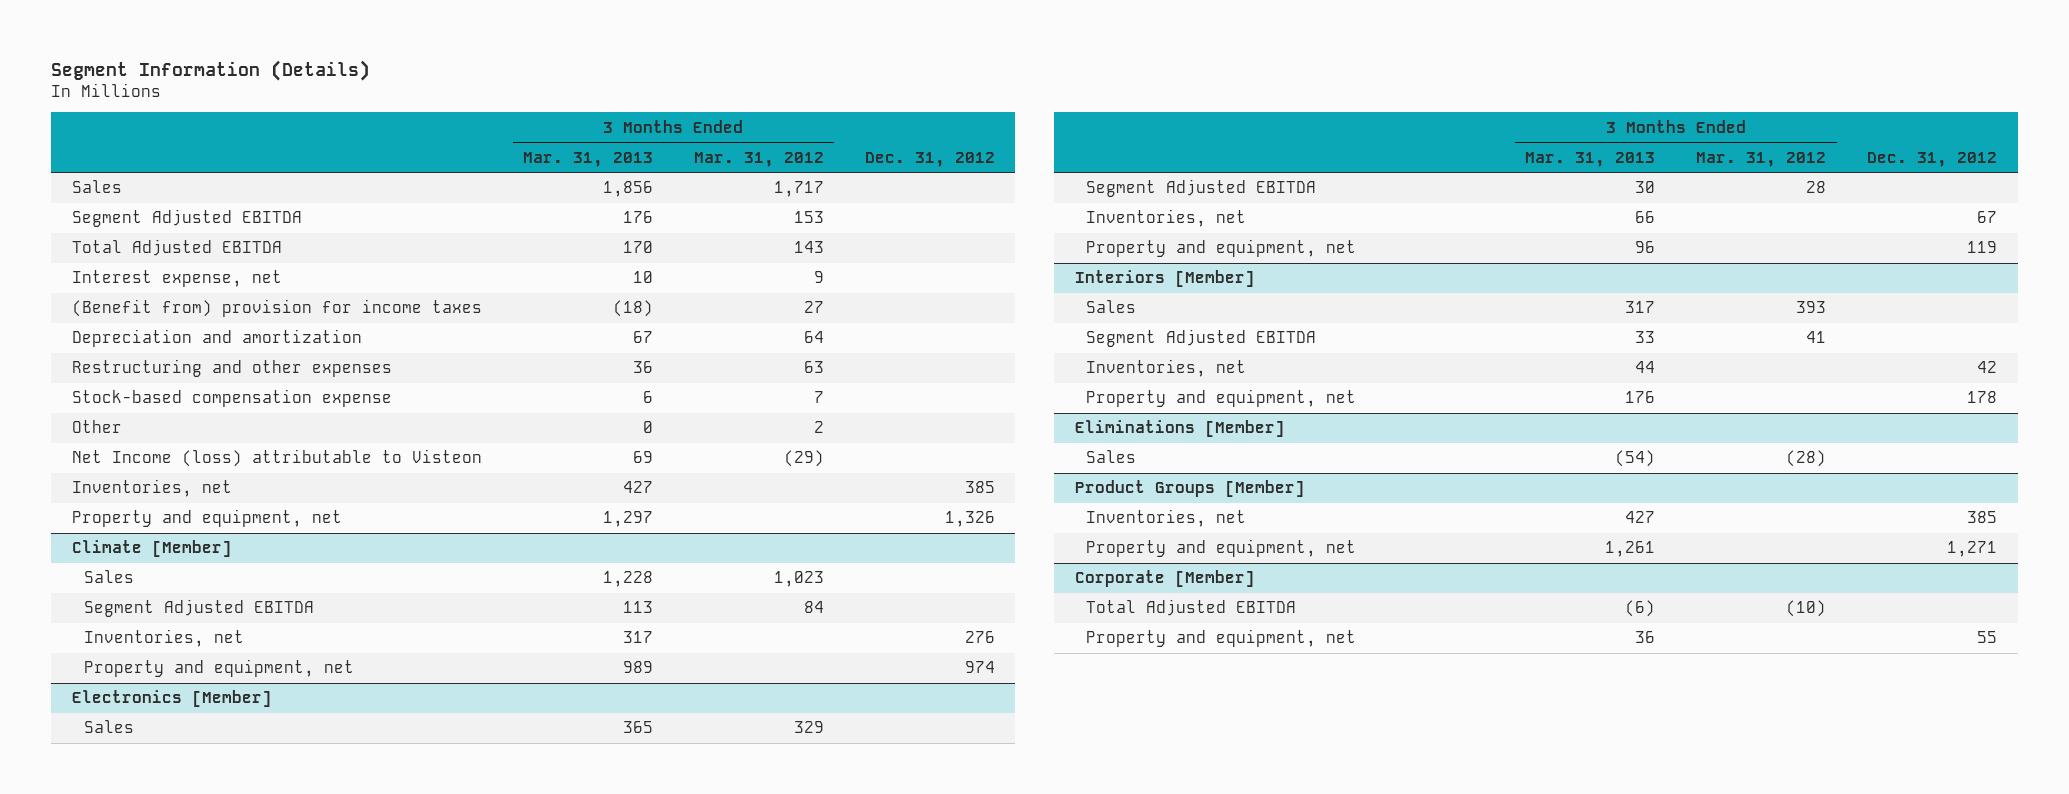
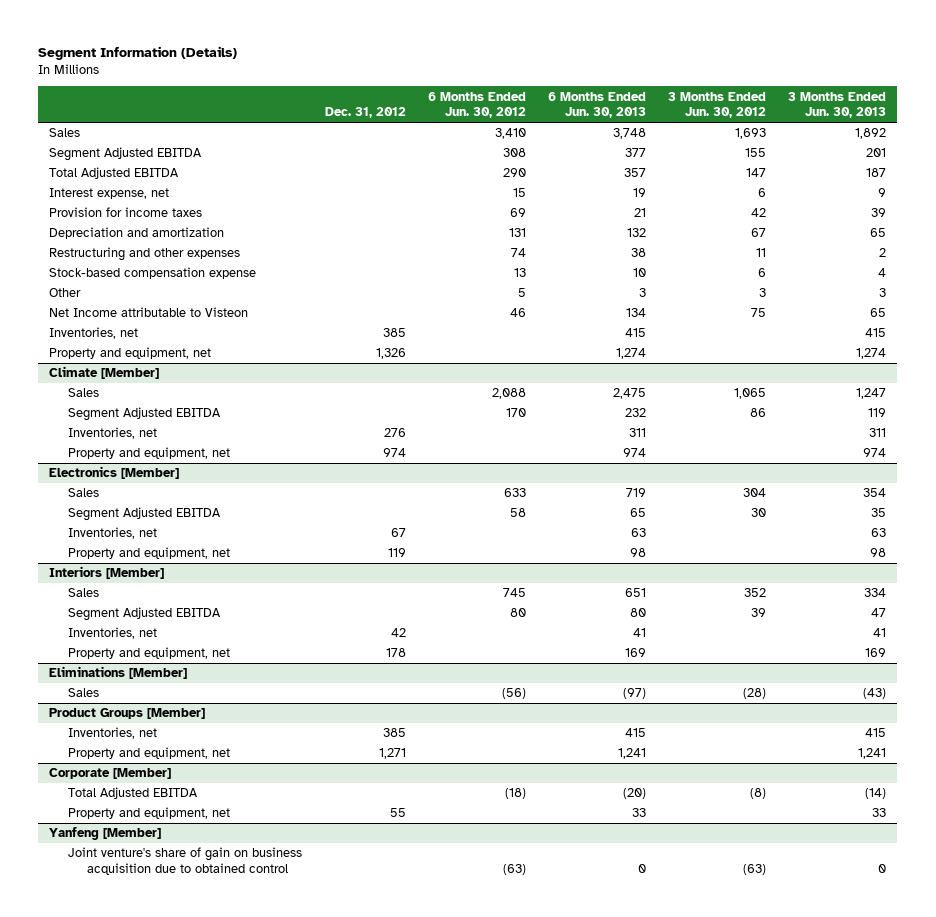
- | 3 Months Ended Mar. 31, 2013 | 3 Months Ended Mar. 31, 2012 | Dec. 31, 2012
+ | Dec. 31, 2012 | 6 Months Ended Jun. 30, 2012 | 6 Months Ended Jun. 30, 2013 | 3 Months Ended Jun. 30, 2012 | 3 Months Ended Jun. 30, 2013
- (Benefit from) provision for income taxes | (18) | 27 |
+ Provision for income taxes | | 69 | 21 | 42 | 39
- Net Income (loss) attributable to Visteon | 69 | (29) |
+ Net Income attributable to Visteon | | 46 | 134 | 75 | 65
+ Yanfeng [Member]
+ Joint venture's share of gain on business acquisition due to obtained control | | (63) | 0 | (63) | 0

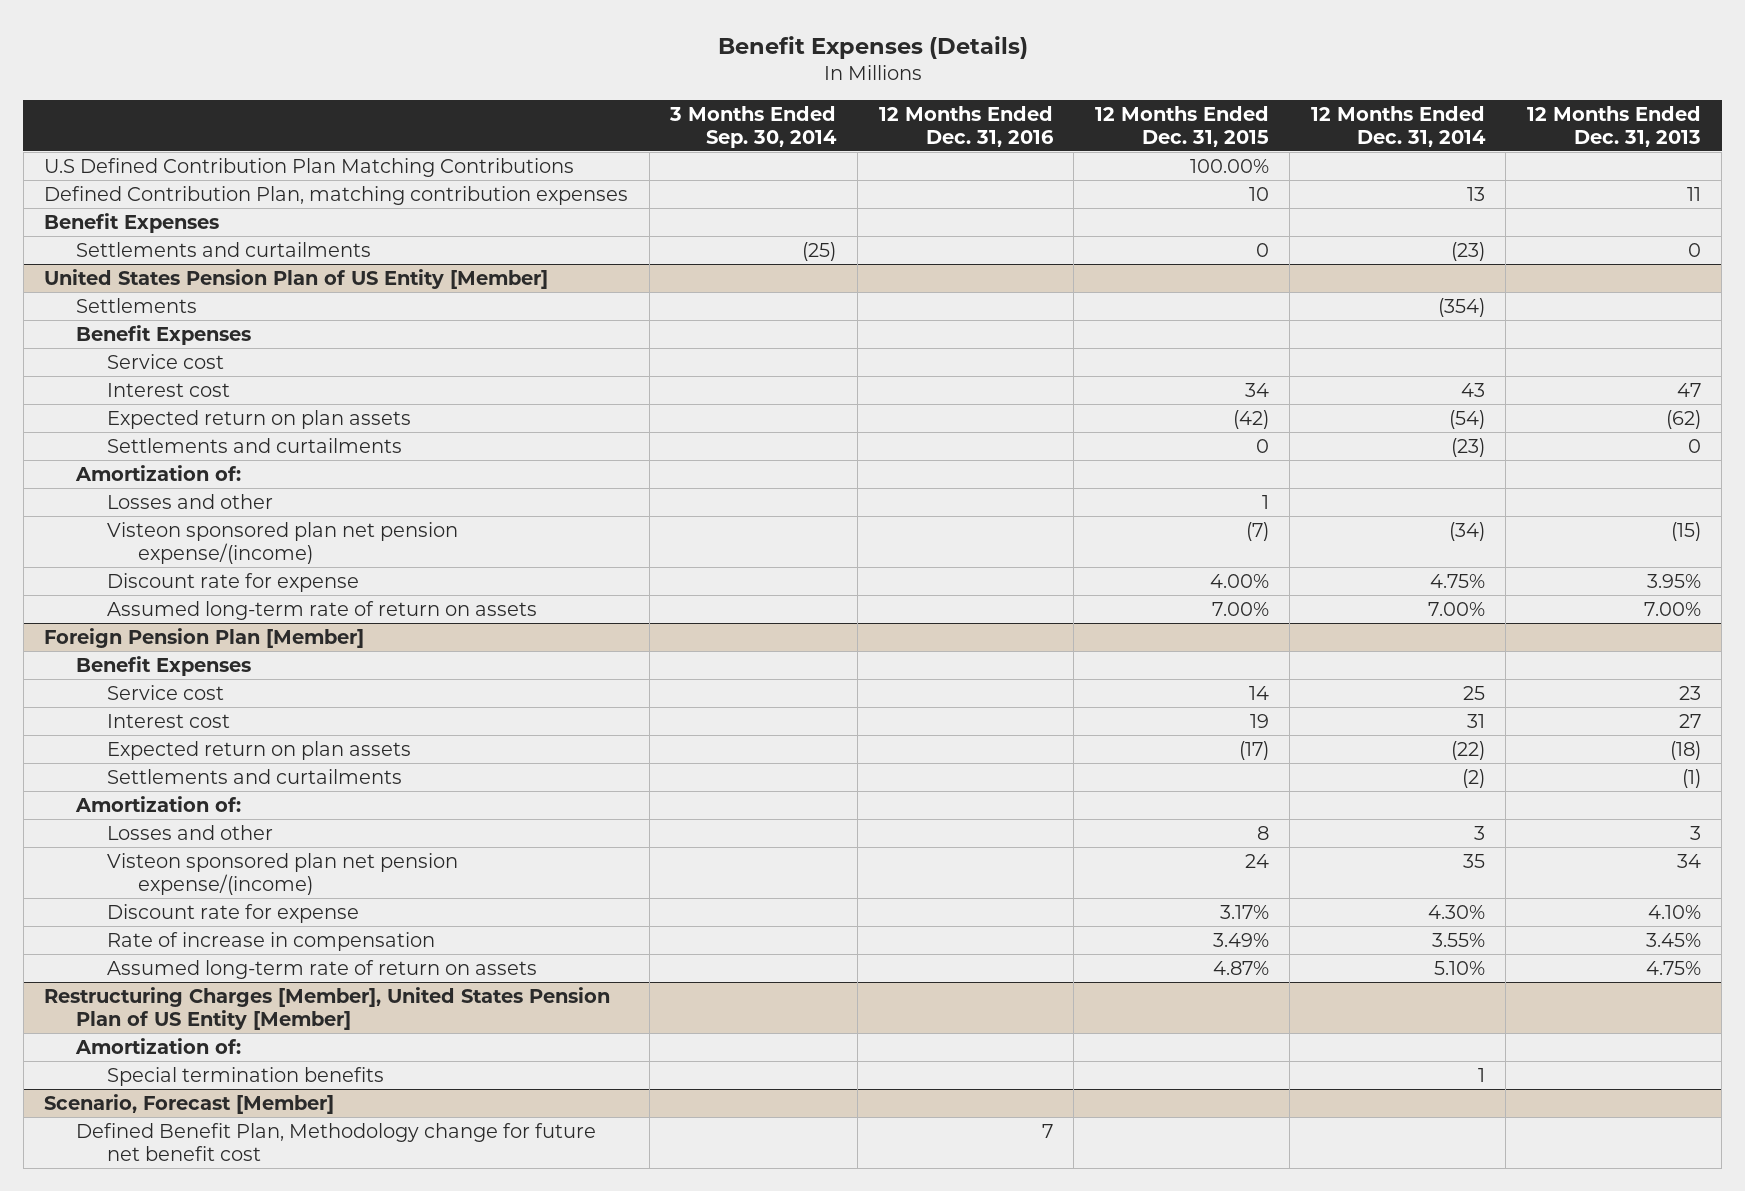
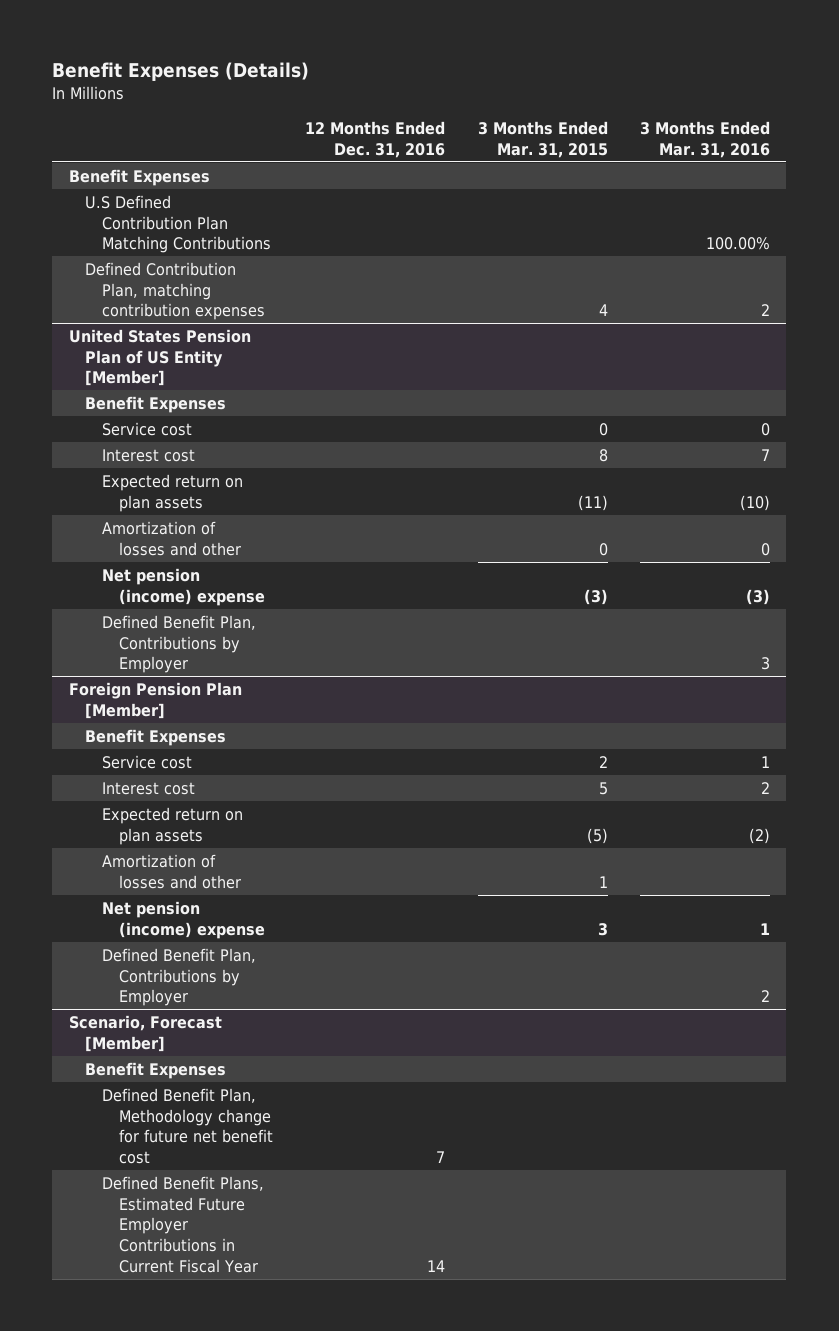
- | 3 Months Ended Sep. 30, 2014 | 12 Months Ended Dec. 31, 2016 | 12 Months Ended Dec. 31, 2015 | 12 Months Ended Dec. 31, 2014 | 12 Months Ended Dec. 31, 2013
+ | 12 Months Ended Dec. 31, 2016 | 3 Months Ended Mar. 31, 2015 | 3 Months Ended Mar. 31, 2016
moved up: Benefit Expenses
- Settlements and curtailments | (25) | | 0 | (23) | 0
@ United States Pension Plan of US Entity [Member]
- Settlements | | | | (354) |
- Settlements and curtailments | | | 0 | (23) | 0
- Amortization of:
- Losses and other | | | 1 | |
- Visteon sponsored plan net pension expense/(income) | | | (7) | (34) | (15)
- Discount rate for expense | | | 4.00% | 4.75% | 3.95%
- Assumed long-term rate of return on assets | | | 7.00% | 7.00% | 7.00%
+ Amortization of losses and other | | 0 | 0
+ Net pension (income) expense | | (3) | (3)
+ Defined Benefit Plan, Contributions by Employer | | | 3
@ Foreign Pension Plan [Member]
- Settlements and curtailments | | | | (2) | (1)
- Amortization of:
- Losses and other | | | 8 | 3 | 3
- Visteon sponsored plan net pension expense/(income) | | | 24 | 35 | 34
- Discount rate for expense | | | 3.17% | 4.30% | 4.10%
- Rate of increase in compensation | | | 3.49% | 3.55% | 3.45%
- Assumed long-term rate of return on assets | | | 4.87% | 5.10% | 4.75%
- Restructuring Charges [Member], United States Pension Plan of US Entity [Member]
- Amortization of:
- Special termination benefits | | | | 1 |
@ Foreign Pension Plan [Member]
+ Amortization of losses and other | | 1 |
+ Net pension (income) expense | | 3 | 1
+ Defined Benefit Plan, Contributions by Employer | | | 2
@ Scenario, Forecast [Member]
+ Benefit Expenses
+ Defined Benefit Plans, Estimated Future Employer Contributions in Current Fiscal Year | 14 | |

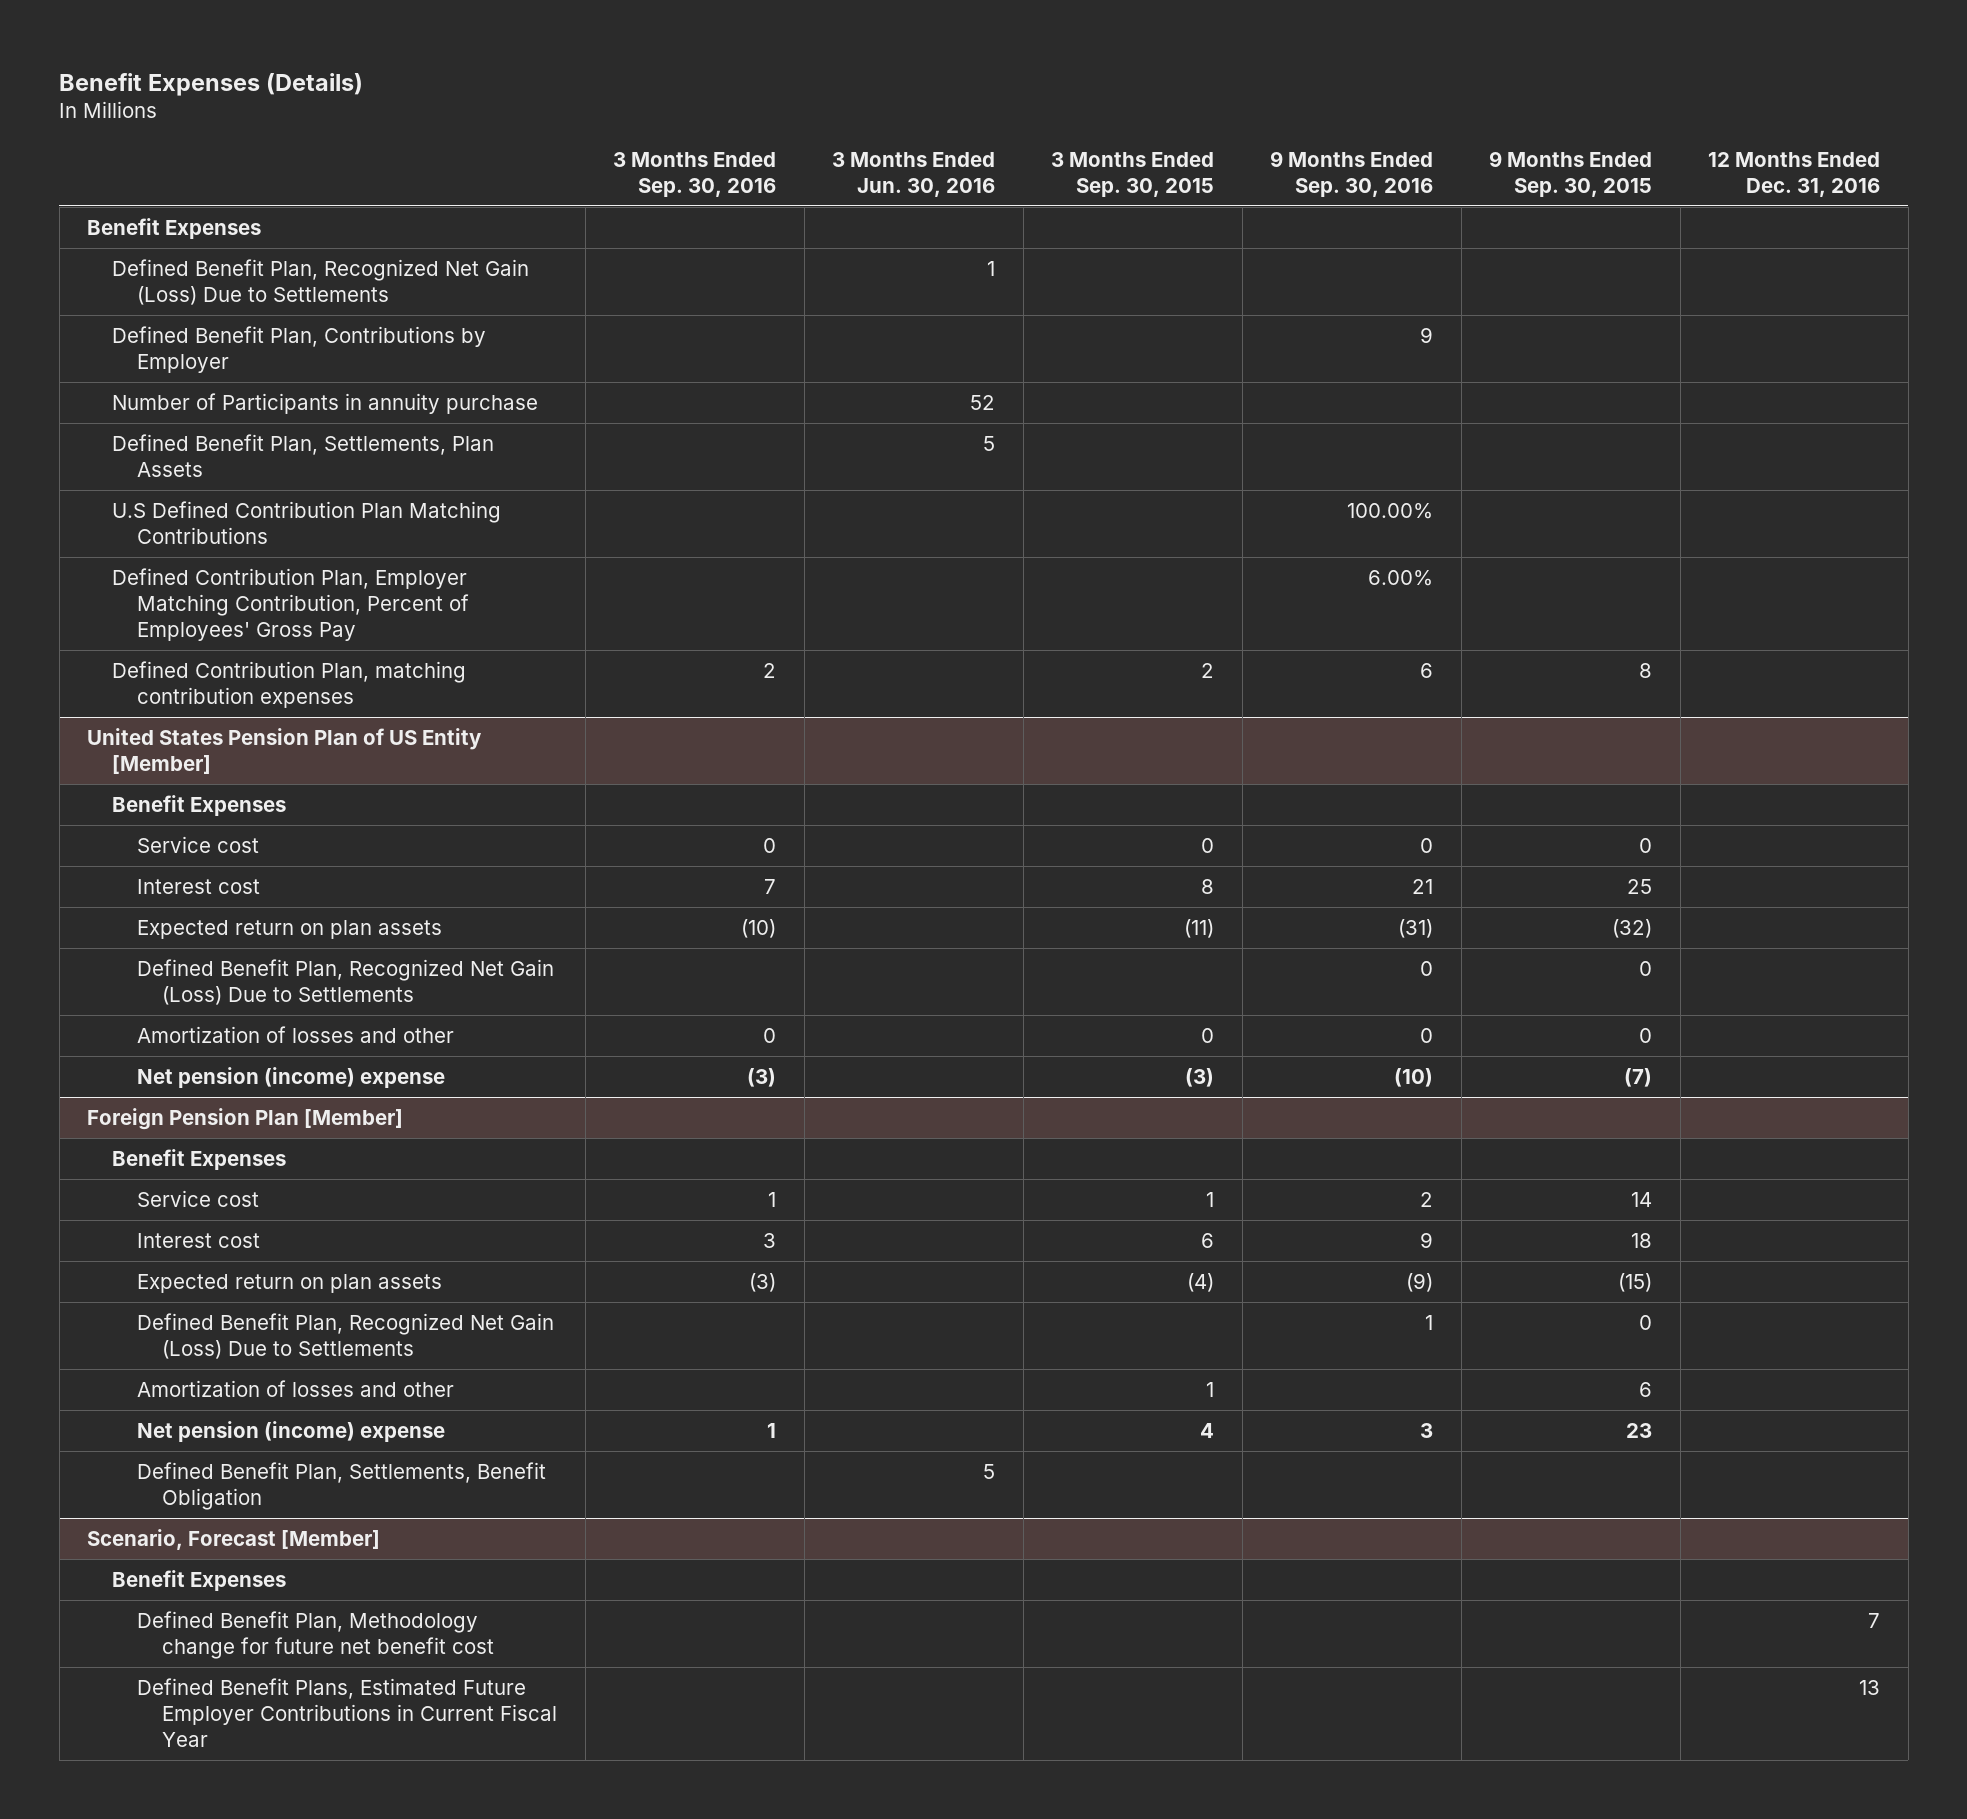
- | 12 Months Ended Dec. 31, 2016 | 3 Months Ended Mar. 31, 2015 | 3 Months Ended Mar. 31, 2016
+ | 3 Months Ended Sep. 30, 2016 | 3 Months Ended Jun. 30, 2016 | 3 Months Ended Sep. 30, 2015 | 9 Months Ended Sep. 30, 2016 | 9 Months Ended Sep. 30, 2015 | 12 Months Ended Dec. 31, 2016
+ Defined Benefit Plan, Recognized Net Gain (Loss) Due to Settlements | | 1 | | | |
+ Defined Benefit Plan, Contributions by Employer | | | | 9 | |
+ Number of Participants in annuity purchase | | 52 | | | |
+ Defined Benefit Plan, Settlements, Plan Assets | | 5 | | | |
+ Defined Contribution Plan, Employer Matching Contribution, Percent of Employees' Gross Pay | | | | 6.00% | |
@ United States Pension Plan of US Entity [Member]
+ Defined Benefit Plan, Recognized Net Gain (Loss) Due to Settlements | | | | 0 | 0 |
- Defined Benefit Plan, Contributions by Employer | | | 3
@ Foreign Pension Plan [Member]
+ Defined Benefit Plan, Recognized Net Gain (Loss) Due to Settlements | | | | 1 | 0 |
- Defined Benefit Plan, Contributions by Employer | | | 2
+ Defined Benefit Plan, Settlements, Benefit Obligation | | 5 | | | |
@ Scenario, Forecast [Member]
- Defined Benefit Plans, Estimated Future Employer Contributions in Current Fiscal Year | 14 | |
+ Defined Benefit Plans, Estimated Future Employer Contributions in Current Fiscal Year | | | | | | 13

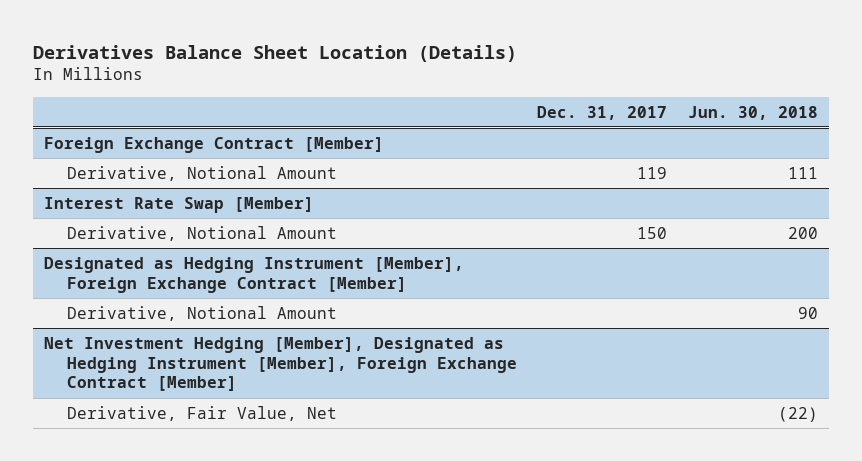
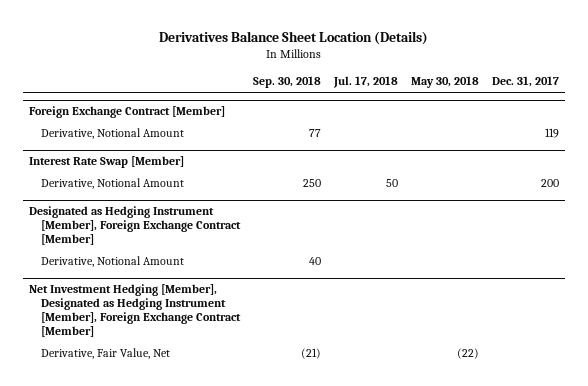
- | Dec. 31, 2017 | Jun. 30, 2018
+ | Sep. 30, 2018 | Jul. 17, 2018 | May 30, 2018 | Dec. 31, 2017
@ Interest Rate Swap [Member]
- Derivative, Notional Amount | 150 | 200
+ Derivative, Notional Amount | 250 | 50 | | 200

